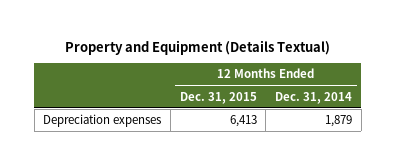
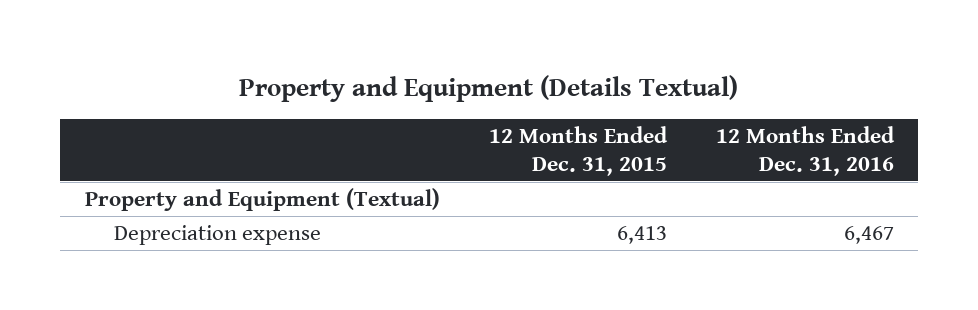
- | 12 Months Ended Dec. 31, 2015 | 12 Months Ended Dec. 31, 2014
+ | 12 Months Ended Dec. 31, 2015 | 12 Months Ended Dec. 31, 2016
- Depreciation expenses | 6,413 | 1,879
+ Property and Equipment (Textual)
+ Depreciation expense | 6,413 | 6,467

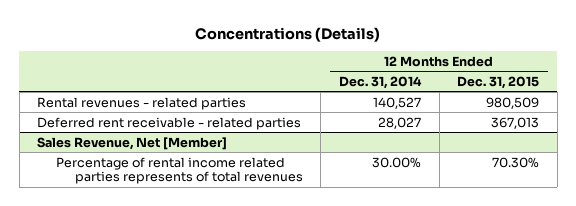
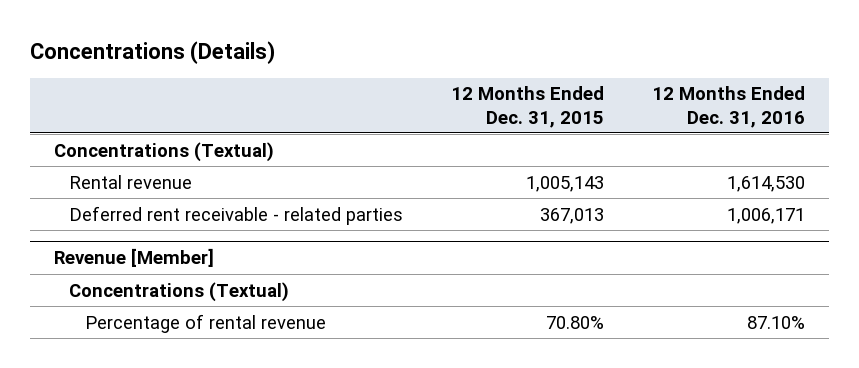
- | 12 Months Ended Dec. 31, 2014 | 12 Months Ended Dec. 31, 2015
+ | 12 Months Ended Dec. 31, 2015 | 12 Months Ended Dec. 31, 2016
- Rental revenues - related parties | 140,527 | 980,509
+ Concentrations (Textual)
+ Rental revenue | 1,005,143 | 1,614,530
- Sales Revenue, Net [Member]
- Percentage of rental income related parties represents of total revenues | 30.00% | 70.30%
+ Revenue [Member]
+ Concentrations (Textual)
+ Percentage of rental revenue | 70.80% | 87.10%

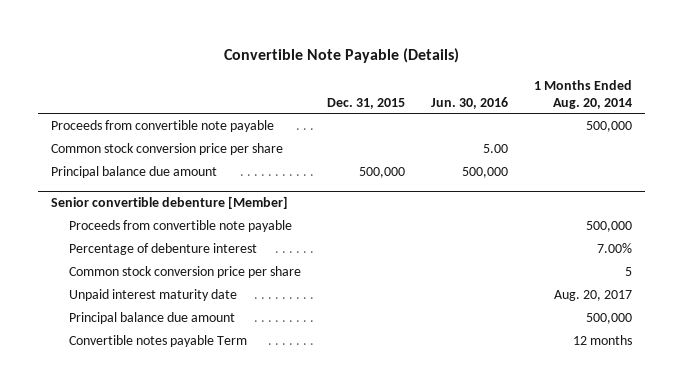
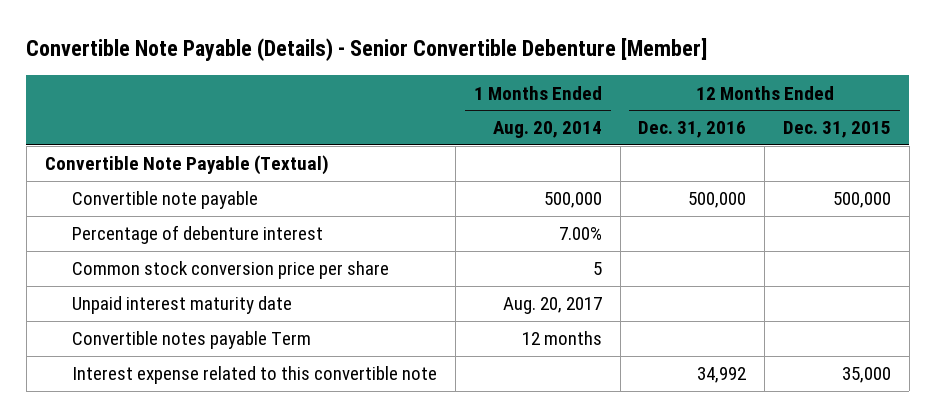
- Convertible Note Payable (Details)
+ Convertible Note Payable (Details) - Senior Convertible Debenture [Member]
- | Dec. 31, 2015 | Jun. 30, 2016 | 1 Months Ended Aug. 20, 2014
+ | 1 Months Ended Aug. 20, 2014 | 12 Months Ended Dec. 31, 2016 | 12 Months Ended Dec. 31, 2015
- Proceeds from convertible note payable | | | 500,000
- Common stock conversion price per share | | 5.00 |
- Principal balance due amount | 500,000 | 500,000 |
- Senior convertible debenture [Member]
- Proceeds from convertible note payable | | | 500,000
+ Convertible Note Payable (Textual)
+ Convertible note payable | 500,000 | 500,000 | 500,000
- Principal balance due amount | | | 500,000
+ Interest expense related to this convertible note | | 34,992 | 35,000

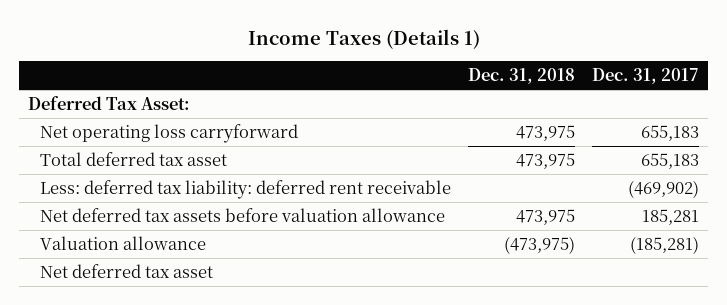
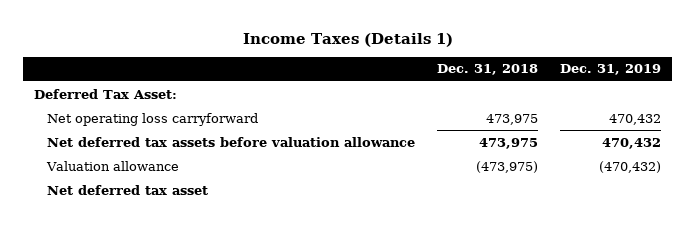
- | Dec. 31, 2018 | Dec. 31, 2017
+ | Dec. 31, 2018 | Dec. 31, 2019
- Total deferred tax asset | 473,975 | 655,183
- Less: deferred tax liability: deferred rent receivable | | (469,902)

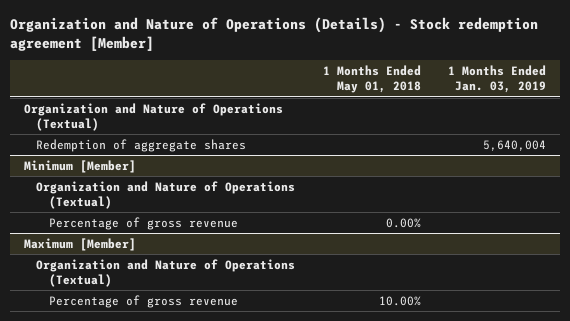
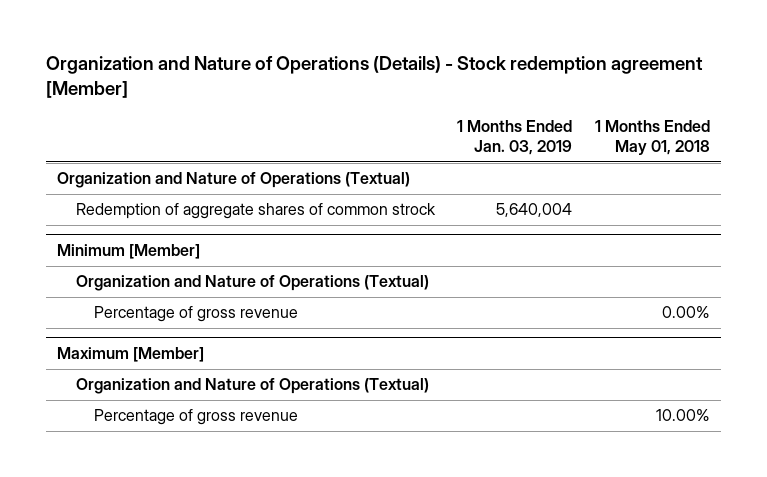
- | 1 Months Ended May 01, 2018 | 1 Months Ended Jan. 03, 2019
+ | 1 Months Ended Jan. 03, 2019 | 1 Months Ended May 01, 2018
- Redemption of aggregate shares | | 5,640,004
+ Redemption of aggregate shares of common strock | 5,640,004 |

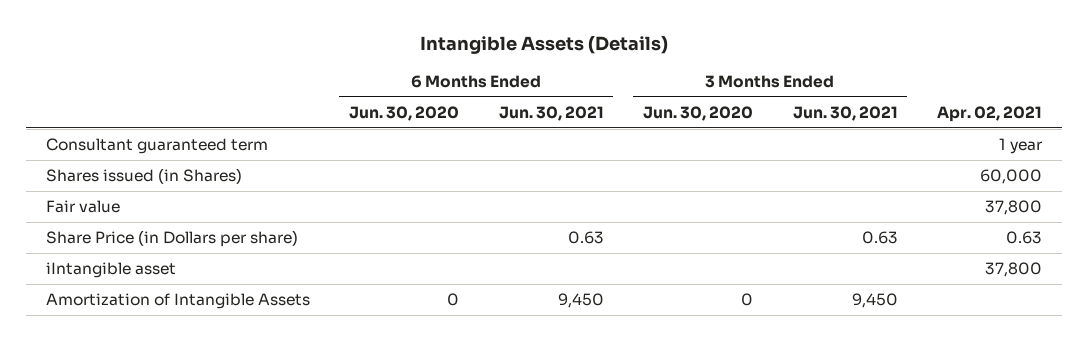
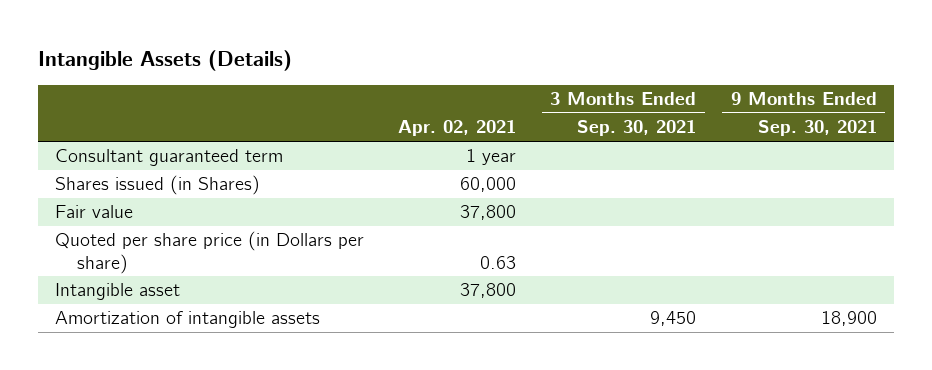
- | 6 Months Ended Jun. 30, 2020 | 6 Months Ended Jun. 30, 2021 | 3 Months Ended Jun. 30, 2020 | 3 Months Ended Jun. 30, 2021 | Apr. 02, 2021
+ | Apr. 02, 2021 | 3 Months Ended Sep. 30, 2021 | 9 Months Ended Sep. 30, 2021
- Share Price (in Dollars per share) | | 0.63 | | 0.63 | 0.63
- iIntangible asset | | | | | 37,800
- Amortization of Intangible Assets | 0 | 9,450 | 0 | 9,450 |
+ Quoted per share price (in Dollars per share) | 0.63 | |
+ Intangible asset | 37,800 | |
+ Amortization of intangible assets | | 9,450 | 18,900

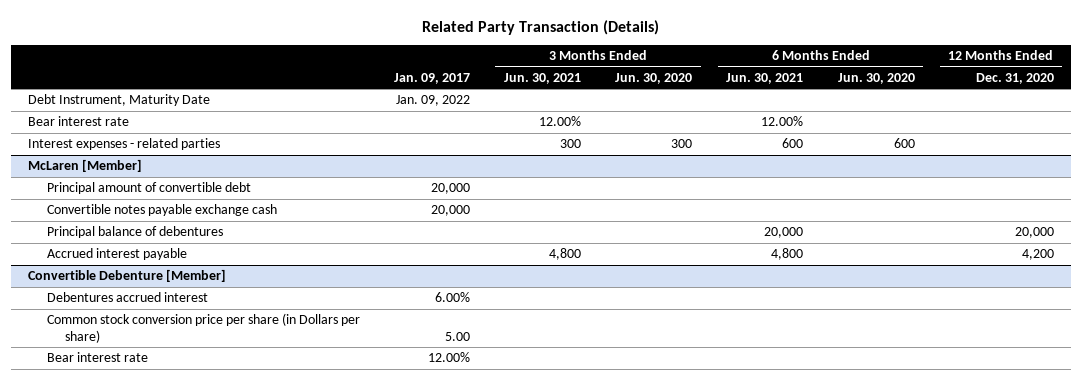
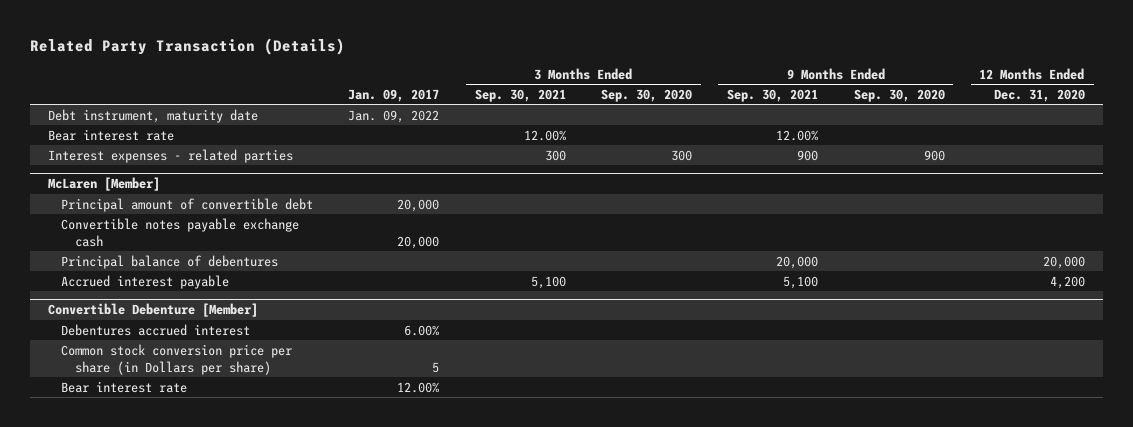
- | Jan. 09, 2017 | 3 Months Ended Jun. 30, 2021 | 3 Months Ended Jun. 30, 2020 | 6 Months Ended Jun. 30, 2021 | 6 Months Ended Jun. 30, 2020 | 12 Months Ended Dec. 31, 2020
+ | Jan. 09, 2017 | 3 Months Ended Sep. 30, 2021 | 3 Months Ended Sep. 30, 2020 | 9 Months Ended Sep. 30, 2021 | 9 Months Ended Sep. 30, 2020 | 12 Months Ended Dec. 31, 2020
- Debt Instrument, Maturity Date | Jan. 09, 2022 | | | | |
+ Debt instrument, maturity date | Jan. 09, 2022 | | | | |
@ Convertible Debenture [Member]
- Common stock conversion price per share (in Dollars per share) | 5.00 | | | | |
+ Common stock conversion price per share (in Dollars per share) | 5 | | | | |

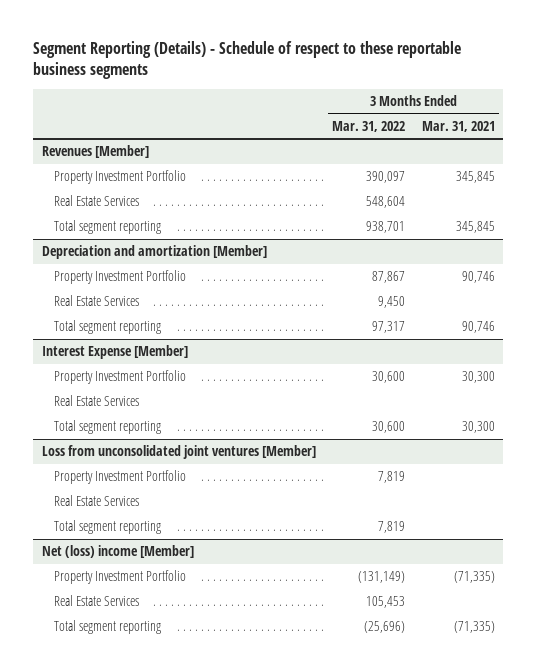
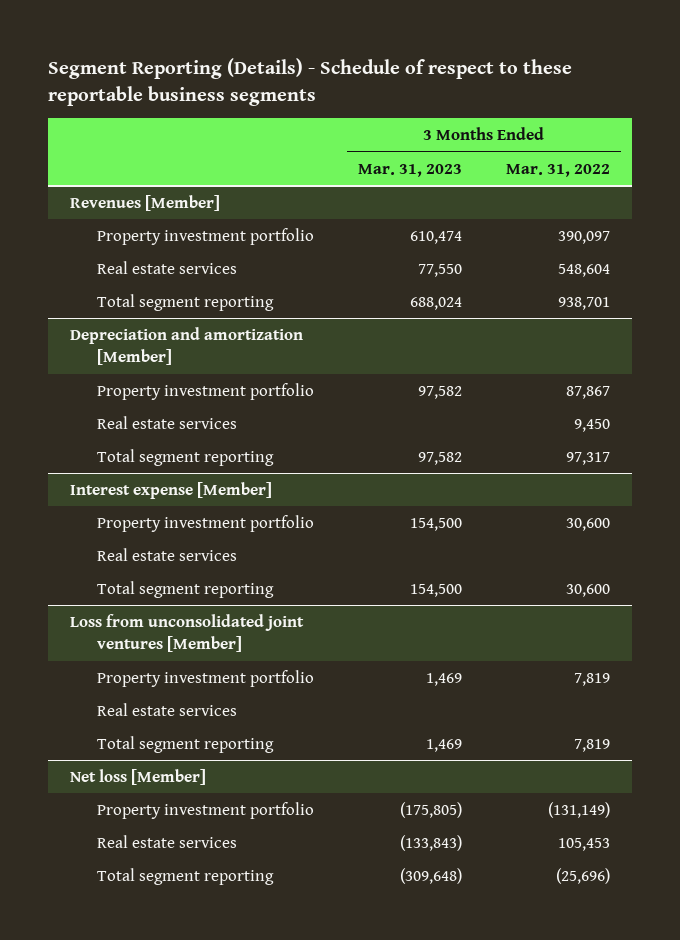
- | 3 Months Ended Mar. 31, 2022 | 3 Months Ended Mar. 31, 2021
+ | 3 Months Ended Mar. 31, 2023 | 3 Months Ended Mar. 31, 2022
@ Revenues [Member]
- Property Investment Portfolio | 390,097 | 345,845
- Real Estate Services | 548,604 |
+ Property investment portfolio | 610,474 | 390,097
+ Real estate services | 77,550 | 548,604
@ Depreciation and amortization [Member]
- Property Investment Portfolio | 87,867 | 90,746
- Real Estate Services | 9,450 |
+ Property investment portfolio | 97,582 | 87,867
+ Real estate services | | 9,450
- Interest Expense [Member]
- Property Investment Portfolio | 30,600 | 30,300
- Real Estate Services
+ Interest expense [Member]
+ Property investment portfolio | 154,500 | 30,600
+ Real estate services
@ Loss from unconsolidated joint ventures [Member]
- Property Investment Portfolio | 7,819 |
- Real Estate Services
+ Property investment portfolio | 1,469 | 7,819
+ Real estate services
- Net (loss) income [Member]
- Property Investment Portfolio | (131,149) | (71,335)
- Real Estate Services | 105,453 |
+ Net loss [Member]
+ Property investment portfolio | (175,805) | (131,149)
+ Real estate services | (133,843) | 105,453

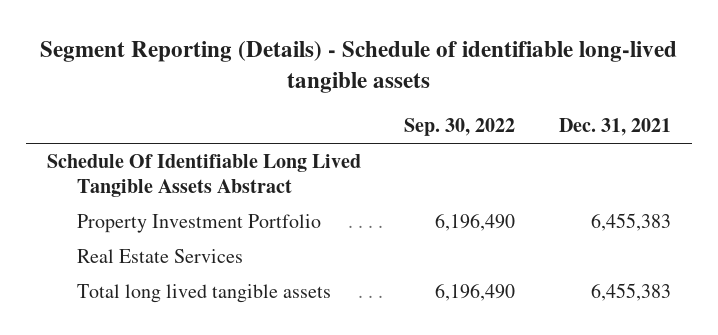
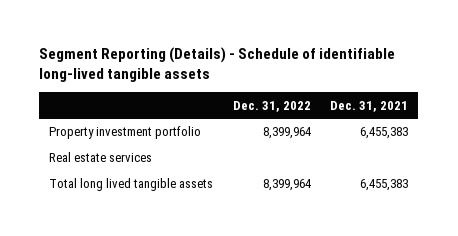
- | Sep. 30, 2022 | Dec. 31, 2021
+ | Dec. 31, 2022 | Dec. 31, 2021
- Schedule Of Identifiable Long Lived Tangible Assets Abstract
- Property Investment Portfolio | 6,196,490 | 6,455,383
- Real Estate Services
+ Property investment portfolio | 8,399,964 | 6,455,383
+ Real estate services

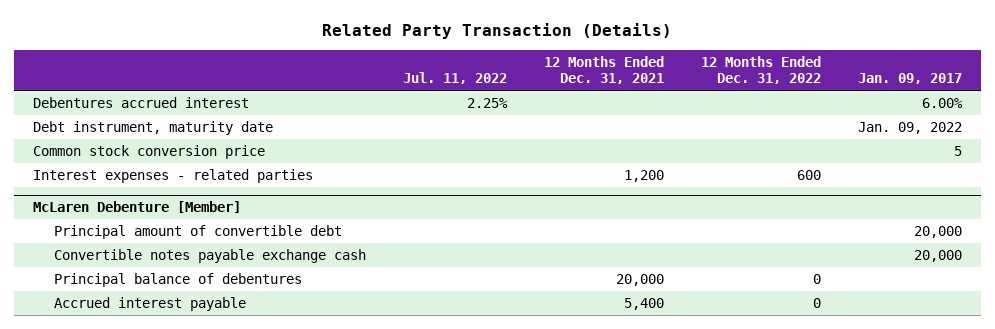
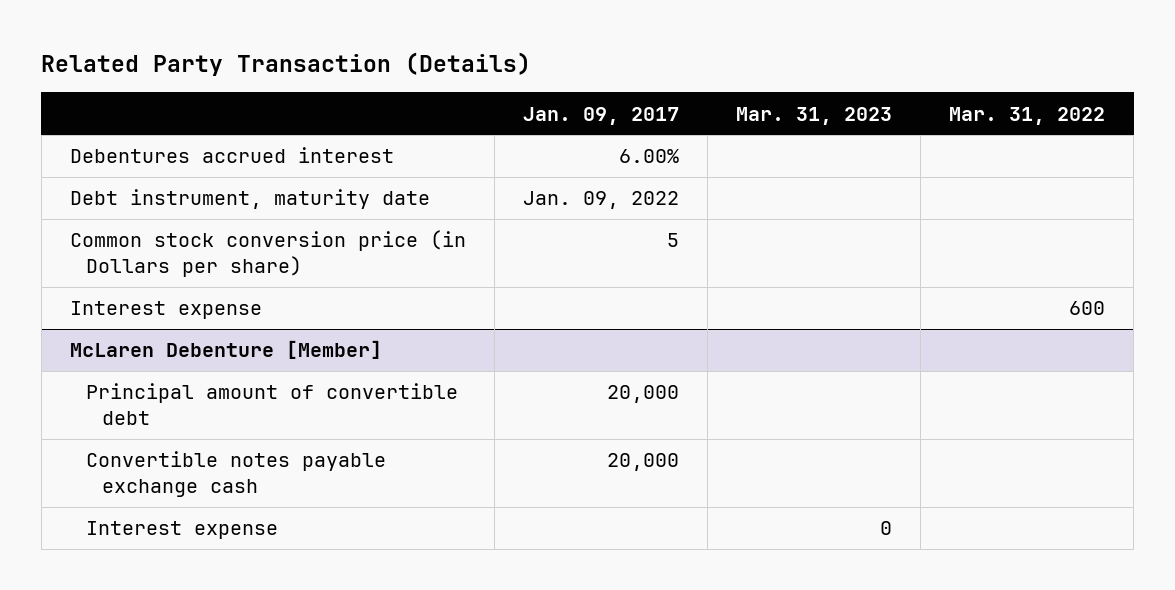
- | Jul. 11, 2022 | 12 Months Ended Dec. 31, 2021 | 12 Months Ended Dec. 31, 2022 | Jan. 09, 2017
+ | Jan. 09, 2017 | Mar. 31, 2023 | Mar. 31, 2022
- Common stock conversion price | | | | 5
- Interest expenses - related parties | | 1,200 | 600 |
+ Common stock conversion price (in Dollars per share) | 5 | |
+ Interest expense | | | 600
@ McLaren Debenture [Member]
- Principal balance of debentures | | 20,000 | 0 |
- Accrued interest payable | | 5,400 | 0 |
+ Interest expense | | 0 |

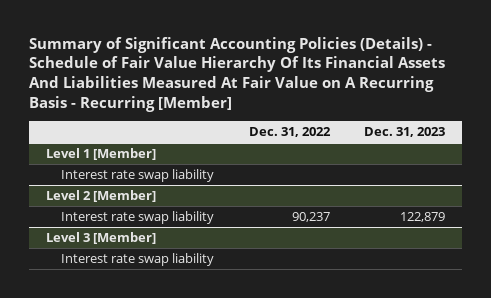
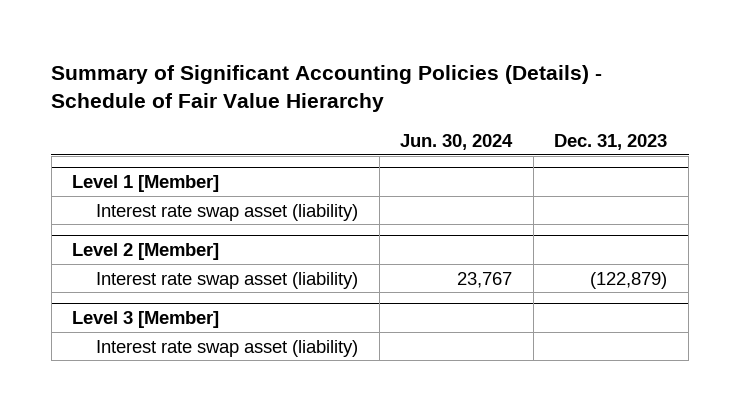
- Summary of Significant Accounting Policies (Details) - Schedule of Fair Value Hierarchy Of Its Financial Assets And Liabilities Measured At Fair Value on A Recurring Basis - Recurring [Member]
+ Summary of Significant Accounting Policies (Details) - Schedule of Fair Value Hierarchy
- | Dec. 31, 2022 | Dec. 31, 2023
+ | Jun. 30, 2024 | Dec. 31, 2023
@ Level 1 [Member]
- Interest rate swap liability
+ Interest rate swap asset (liability)
@ Level 2 [Member]
- Interest rate swap liability | 90,237 | 122,879
+ Interest rate swap asset (liability) | 23,767 | (122,879)
@ Level 3 [Member]
- Interest rate swap liability
+ Interest rate swap asset (liability)

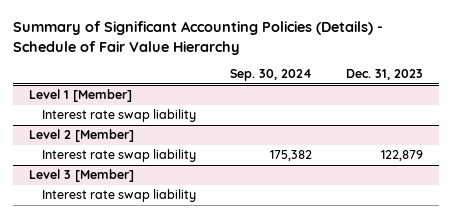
- | Jun. 30, 2024 | Dec. 31, 2023
+ | Sep. 30, 2024 | Dec. 31, 2023
@ Level 1 [Member]
- Interest rate swap asset (liability)
+ Interest rate swap liability
@ Level 2 [Member]
- Interest rate swap asset (liability) | 23,767 | (122,879)
+ Interest rate swap liability | 175,382 | 122,879
@ Level 3 [Member]
- Interest rate swap asset (liability)
+ Interest rate swap liability

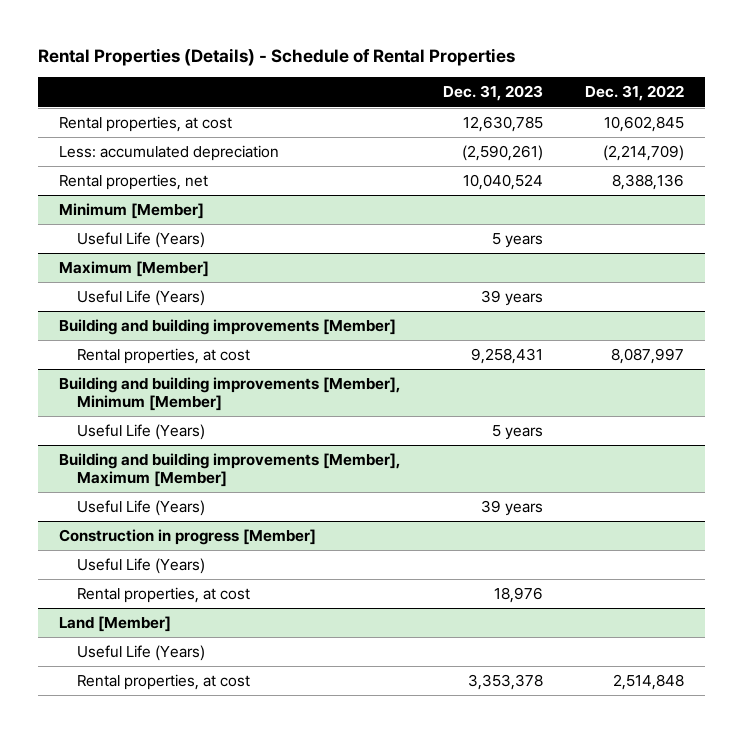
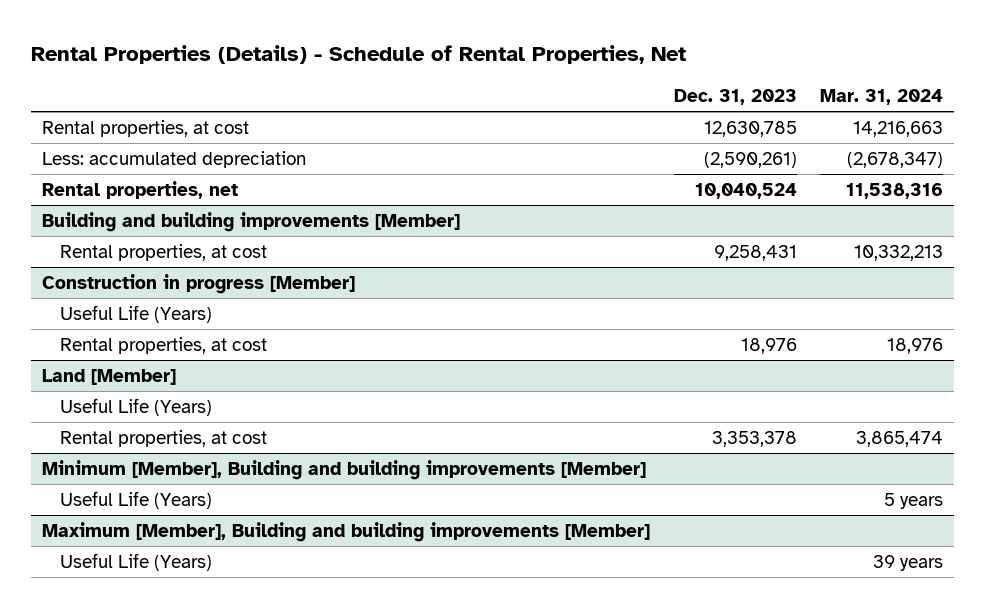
- Rental Properties (Details) - Schedule of Rental Properties
+ Rental Properties (Details) - Schedule of Rental Properties, Net
- | Dec. 31, 2023 | Dec. 31, 2022
+ | Dec. 31, 2023 | Mar. 31, 2024
- Minimum [Member]
- Useful Life (Years) | 5 years |
- Maximum [Member]
- Useful Life (Years) | 39 years |
- Building and building improvements [Member], Minimum [Member]
- Useful Life (Years) | 5 years |
- Building and building improvements [Member], Maximum [Member]
- Useful Life (Years) | 39 years |
+ Minimum [Member], Building and building improvements [Member]
+ Useful Life (Years) | | 5 years
+ Maximum [Member], Building and building improvements [Member]
+ Useful Life (Years) | | 39 years

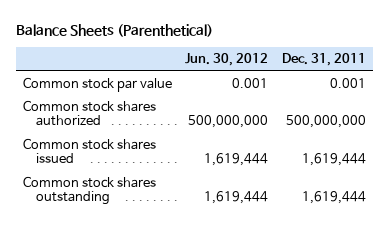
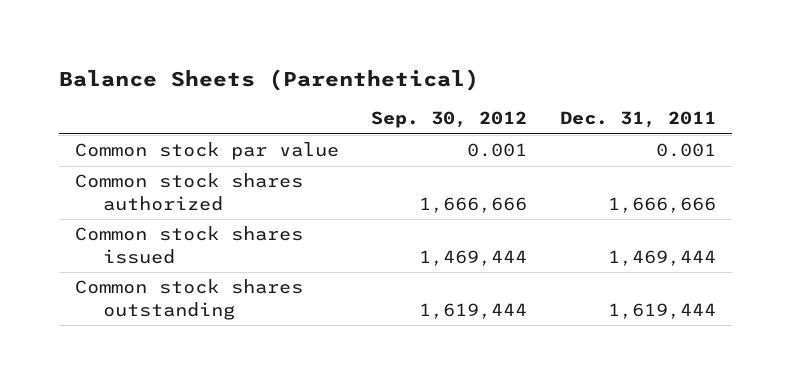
- | Jun. 30, 2012 | Dec. 31, 2011
+ | Sep. 30, 2012 | Dec. 31, 2011
- Common stock shares authorized | 500,000,000 | 500,000,000
- Common stock shares issued | 1,619,444 | 1,619,444
+ Common stock shares authorized | 1,666,666 | 1,666,666
+ Common stock shares issued | 1,469,444 | 1,469,444

